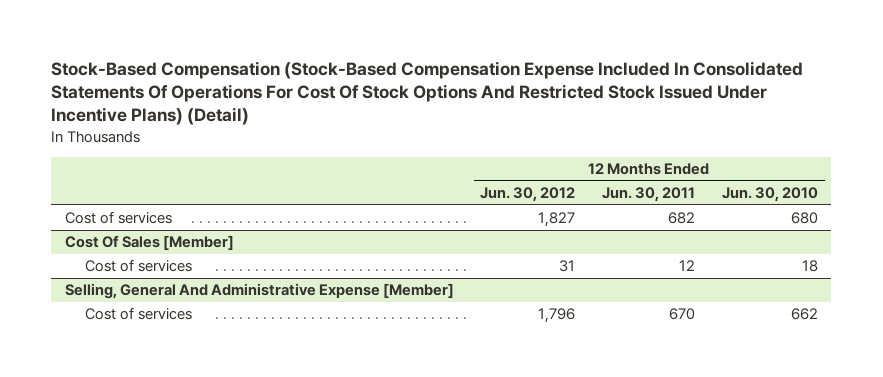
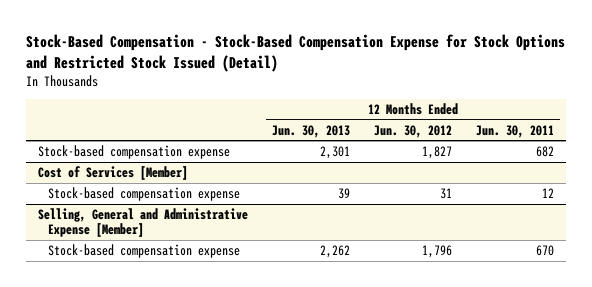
- Stock-Based Compensation (Stock-Based Compensation Expense Included In Consolidated Statements Of Operations For Cost Of Stock Options And Restricted Stock Issued Under Incentive Plans) (Detail)
+ Stock-Based Compensation - Stock-Based Compensation Expense for Stock Options and Restricted Stock Issued (Detail)
- | 12 Months Ended Jun. 30, 2012 | 12 Months Ended Jun. 30, 2011 | 12 Months Ended Jun. 30, 2010
+ | 12 Months Ended Jun. 30, 2013 | 12 Months Ended Jun. 30, 2012 | 12 Months Ended Jun. 30, 2011
- Cost of services | 1,827 | 682 | 680
- Cost Of Sales [Member]
- Cost of services | 31 | 12 | 18
- Selling, General And Administrative Expense [Member]
- Cost of services | 1,796 | 670 | 662
+ Stock-based compensation expense | 2,301 | 1,827 | 682
+ Cost of Services [Member]
+ Stock-based compensation expense | 39 | 31 | 12
+ Selling, General and Administrative Expense [Member]
+ Stock-based compensation expense | 2,262 | 1,796 | 670

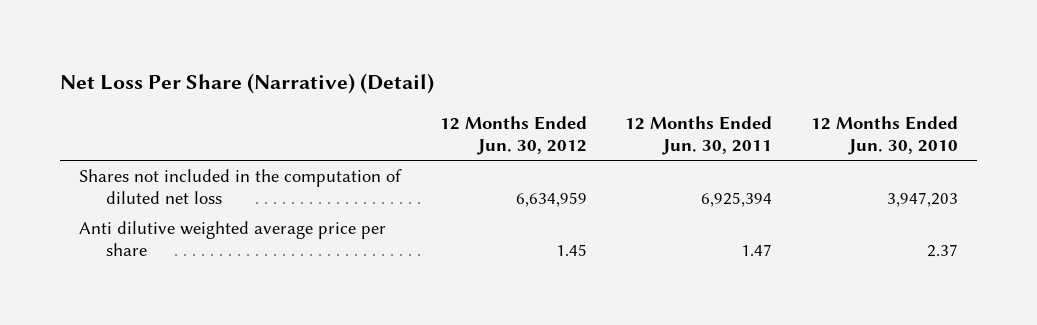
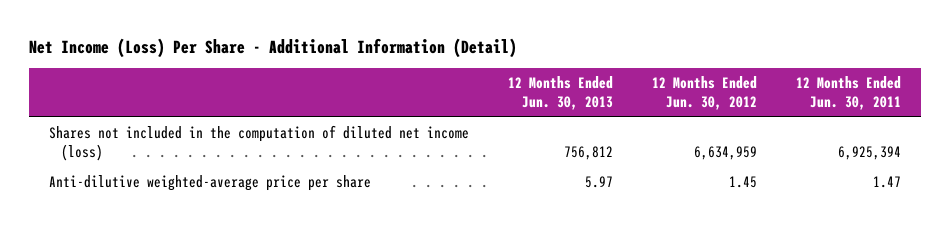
- Net Loss Per Share (Narrative) (Detail)
+ Net Income (Loss) Per Share - Additional Information (Detail)
- | 12 Months Ended Jun. 30, 2012 | 12 Months Ended Jun. 30, 2011 | 12 Months Ended Jun. 30, 2010
+ | 12 Months Ended Jun. 30, 2013 | 12 Months Ended Jun. 30, 2012 | 12 Months Ended Jun. 30, 2011
- Shares not included in the computation of diluted net loss | 6,634,959 | 6,925,394 | 3,947,203
- Anti dilutive weighted average price per share | 1.45 | 1.47 | 2.37
+ Shares not included in the computation of diluted net income (loss) | 756,812 | 6,634,959 | 6,925,394
+ Anti-dilutive weighted-average price per share | 5.97 | 1.45 | 1.47

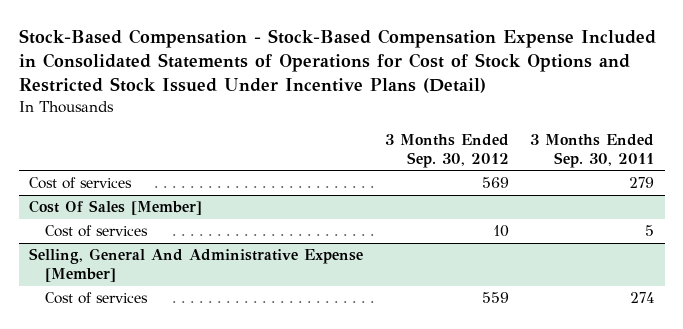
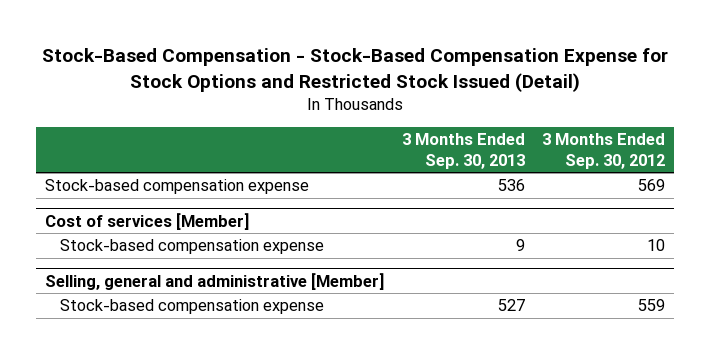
- Stock-Based Compensation - Stock-Based Compensation Expense Included in Consolidated Statements of Operations for Cost of Stock Options and Restricted Stock Issued Under Incentive Plans (Detail)
+ Stock-Based Compensation - Stock-Based Compensation Expense for Stock Options and Restricted Stock Issued (Detail)
- | 3 Months Ended Sep. 30, 2012 | 3 Months Ended Sep. 30, 2011
+ | 3 Months Ended Sep. 30, 2013 | 3 Months Ended Sep. 30, 2012
- Cost of services | 569 | 279
- Cost Of Sales [Member]
- Cost of services | 10 | 5
- Selling, General And Administrative Expense [Member]
- Cost of services | 559 | 274
+ Stock-based compensation expense | 536 | 569
+ Cost of services [Member]
+ Stock-based compensation expense | 9 | 10
+ Selling, general and administrative [Member]
+ Stock-based compensation expense | 527 | 559

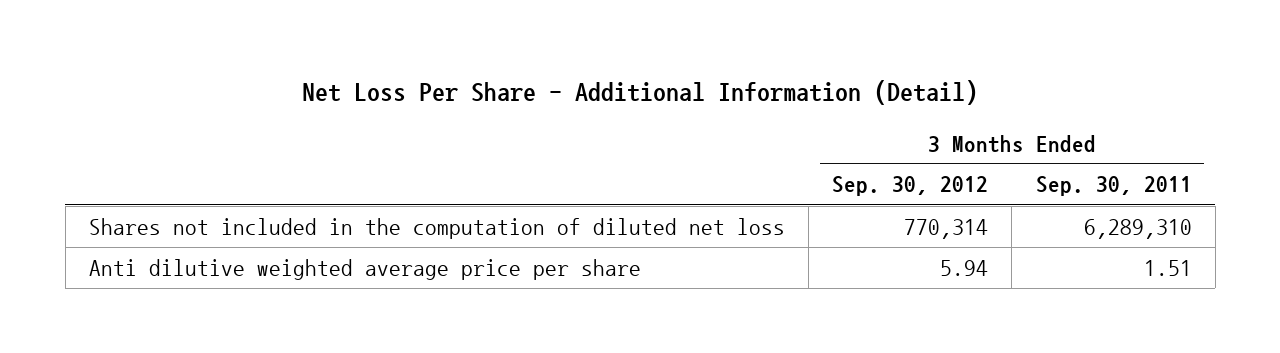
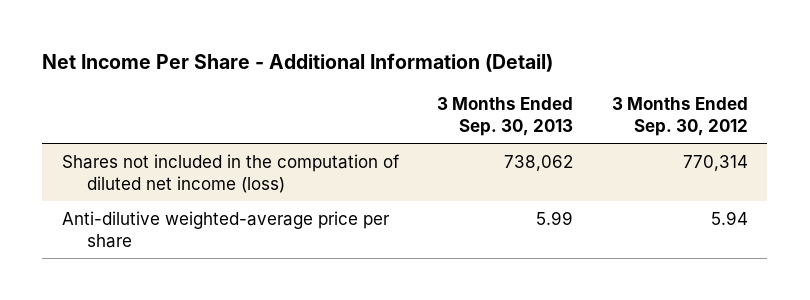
- Net Loss Per Share - Additional Information (Detail)
+ Net Income Per Share - Additional Information (Detail)
- | 3 Months Ended Sep. 30, 2012 | 3 Months Ended Sep. 30, 2011
+ | 3 Months Ended Sep. 30, 2013 | 3 Months Ended Sep. 30, 2012
- Shares not included in the computation of diluted net loss | 770,314 | 6,289,310
- Anti dilutive weighted average price per share | 5.94 | 1.51
+ Shares not included in the computation of diluted net income (loss) | 738,062 | 770,314
+ Anti-dilutive weighted-average price per share | 5.99 | 5.94

